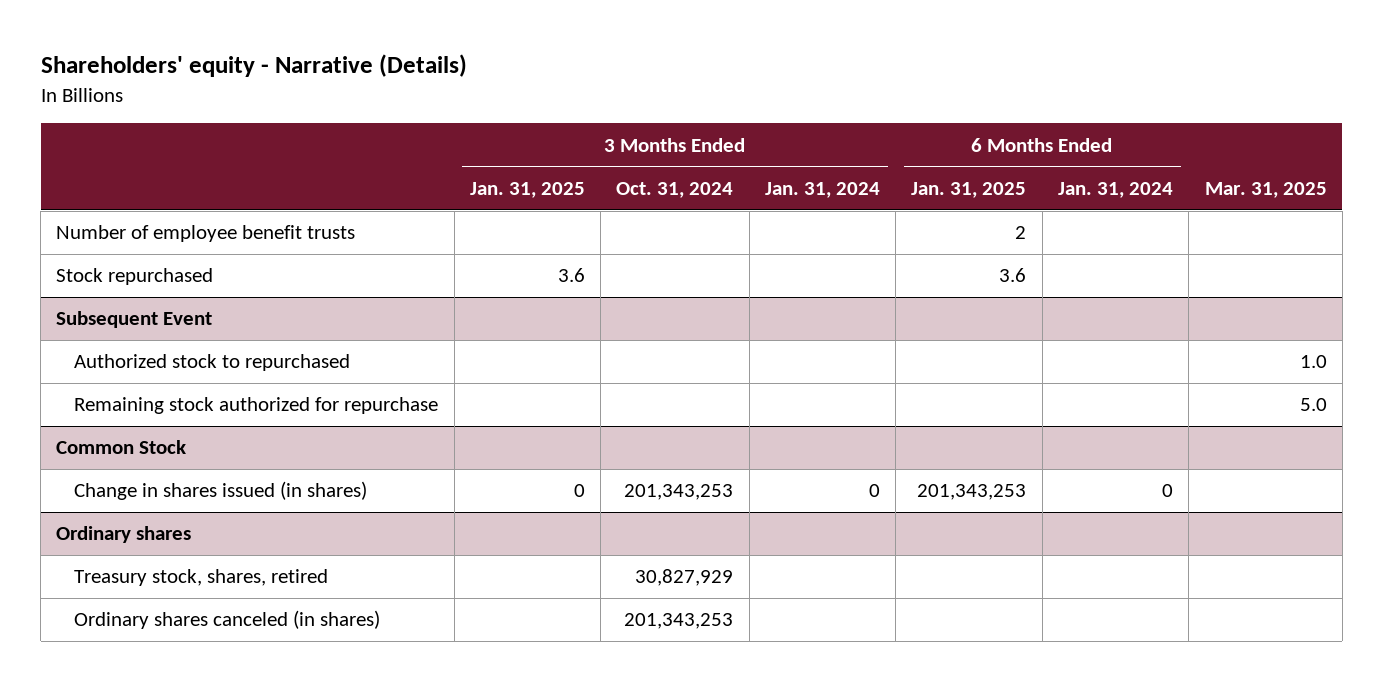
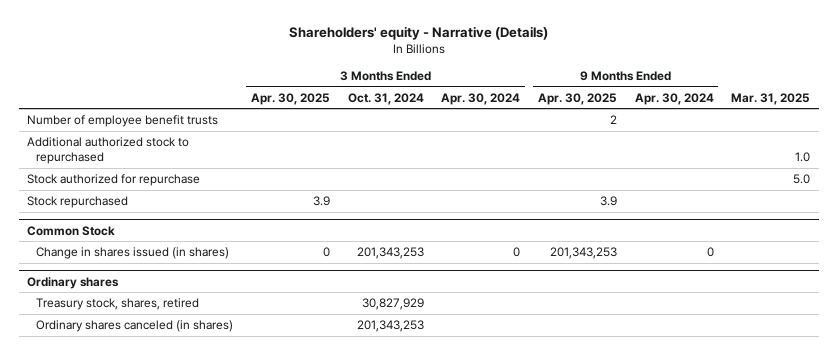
- | 3 Months Ended Jan. 31, 2025 | 3 Months Ended Oct. 31, 2024 | 3 Months Ended Jan. 31, 2024 | 6 Months Ended Jan. 31, 2025 | 6 Months Ended Jan. 31, 2024 | Mar. 31, 2025
+ | 3 Months Ended Apr. 30, 2025 | 3 Months Ended Oct. 31, 2024 | 3 Months Ended Apr. 30, 2024 | 9 Months Ended Apr. 30, 2025 | 9 Months Ended Apr. 30, 2024 | Mar. 31, 2025
+ Additional authorized stock to repurchased | | | | | | 1.0
+ Stock authorized for repurchase | | | | | | 5.0
- Subsequent Event
- Authorized stock to repurchased | | | | | | 1.0
- Remaining stock authorized for repurchase | | | | | | 5.0

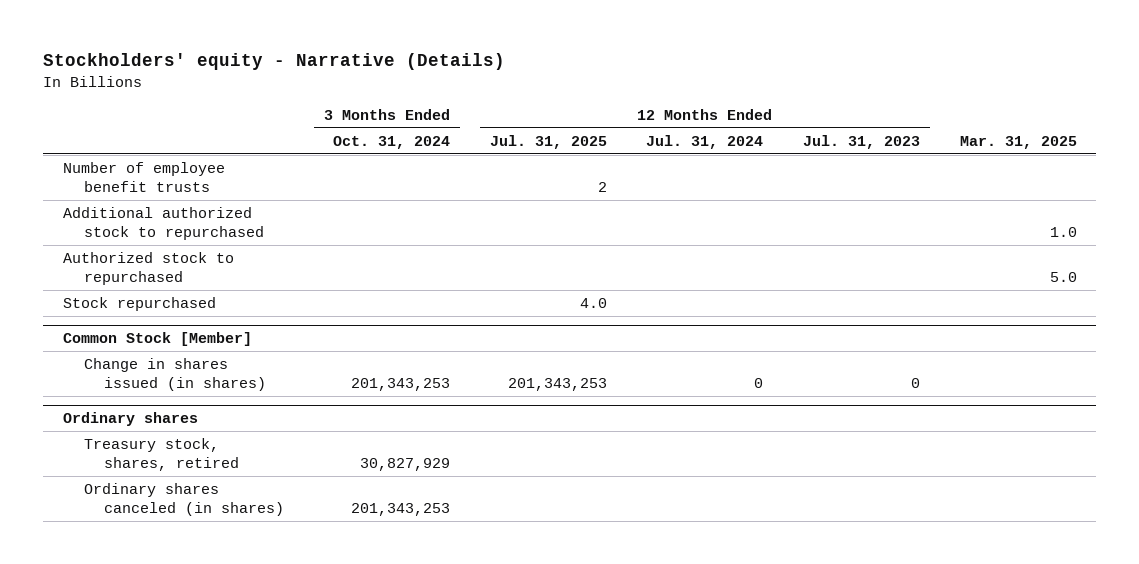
- Shareholders' equity - Narrative (Details)
+ Stockholders' equity - Narrative (Details)
- | 3 Months Ended Apr. 30, 2025 | 3 Months Ended Oct. 31, 2024 | 3 Months Ended Apr. 30, 2024 | 9 Months Ended Apr. 30, 2025 | 9 Months Ended Apr. 30, 2024 | Mar. 31, 2025
+ | 3 Months Ended Oct. 31, 2024 | 12 Months Ended Jul. 31, 2025 | 12 Months Ended Jul. 31, 2024 | 12 Months Ended Jul. 31, 2023 | Mar. 31, 2025
- Stock authorized for repurchase | | | | | | 5.0
+ Authorized stock to repurchased | | | | | 5.0
- Common Stock
+ Common Stock [Member]

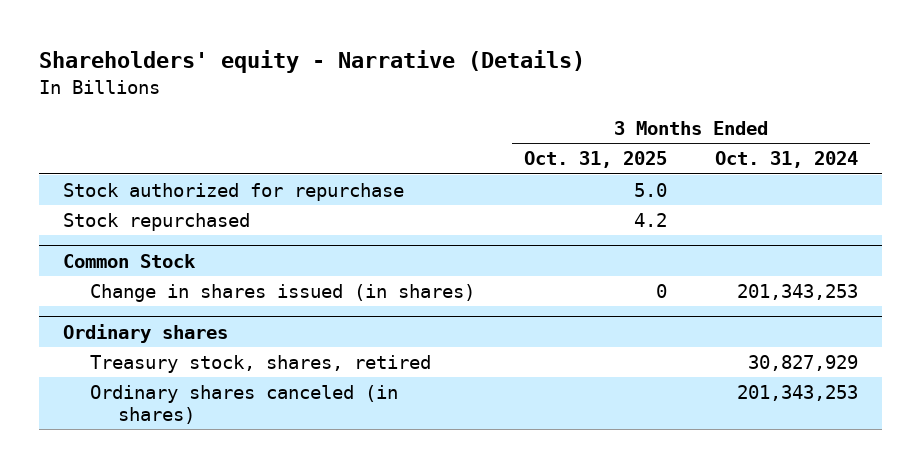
- Stockholders' equity - Narrative (Details)
+ Shareholders' equity - Narrative (Details)
- | 3 Months Ended Oct. 31, 2024 | 12 Months Ended Jul. 31, 2025 | 12 Months Ended Jul. 31, 2024 | 12 Months Ended Jul. 31, 2023 | Mar. 31, 2025
+ | 3 Months Ended Oct. 31, 2025 | 3 Months Ended Oct. 31, 2024
- Number of employee benefit trusts | | 2 | | |
- Additional authorized stock to repurchased | | | | | 1.0
- Authorized stock to repurchased | | | | | 5.0
+ Stock authorized for repurchase | 5.0 |
- Common Stock [Member]
+ Common Stock

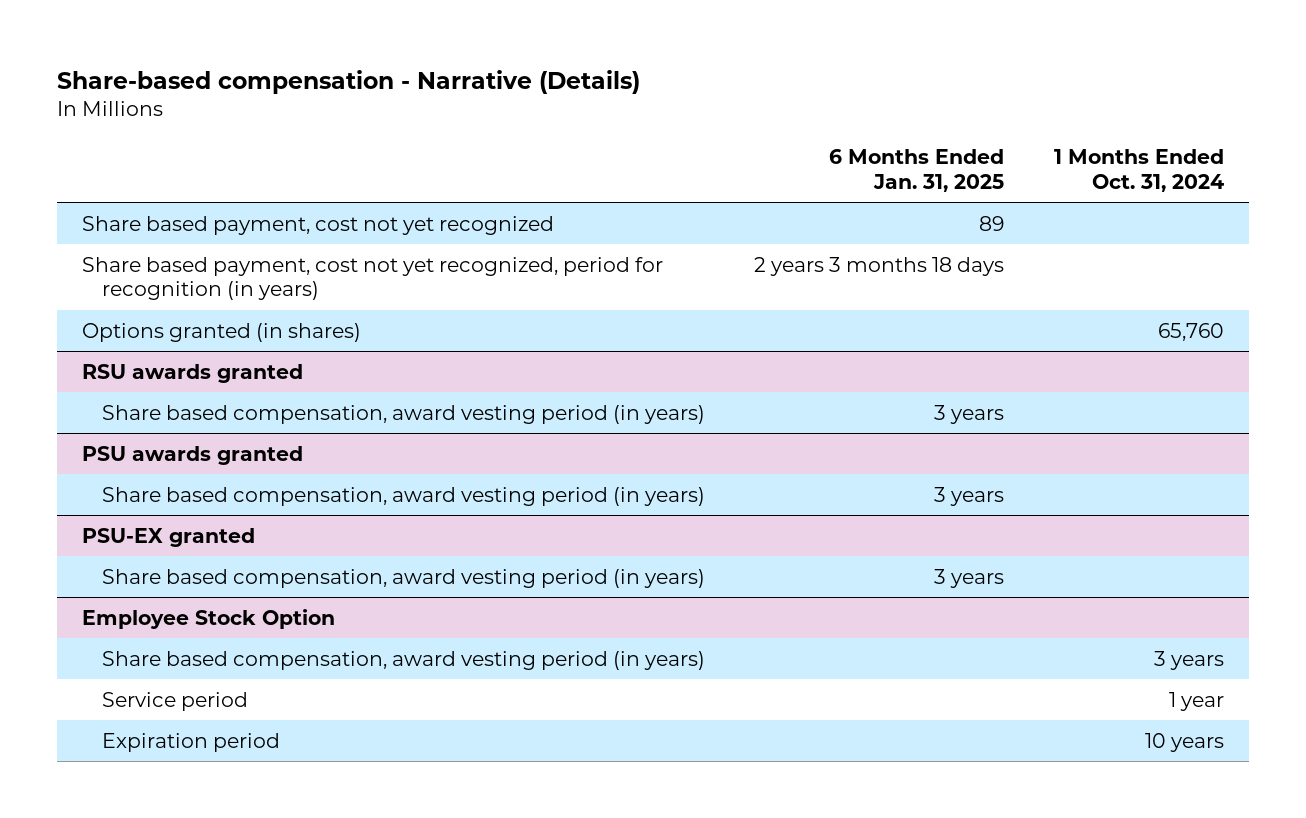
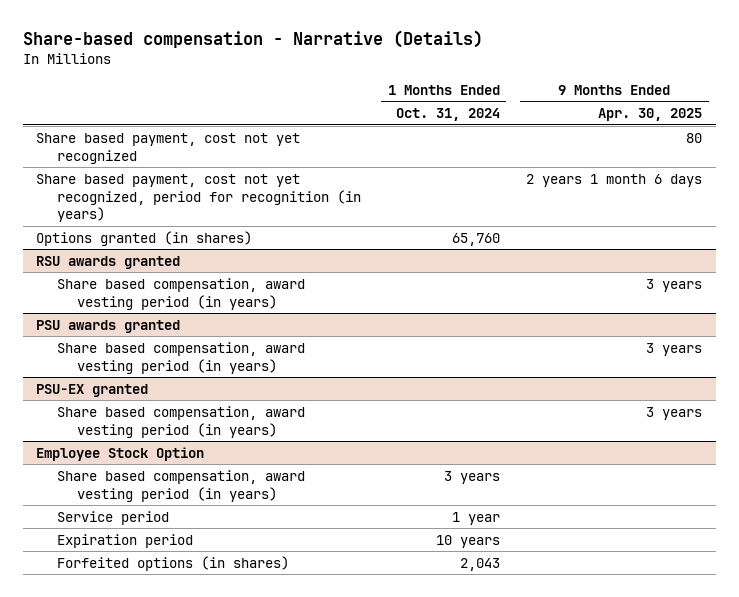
- | 6 Months Ended Jan. 31, 2025 | 1 Months Ended Oct. 31, 2024
+ | 1 Months Ended Oct. 31, 2024 | 9 Months Ended Apr. 30, 2025
@ Employee Stock Option
+ Forfeited options (in shares) | 2,043 |

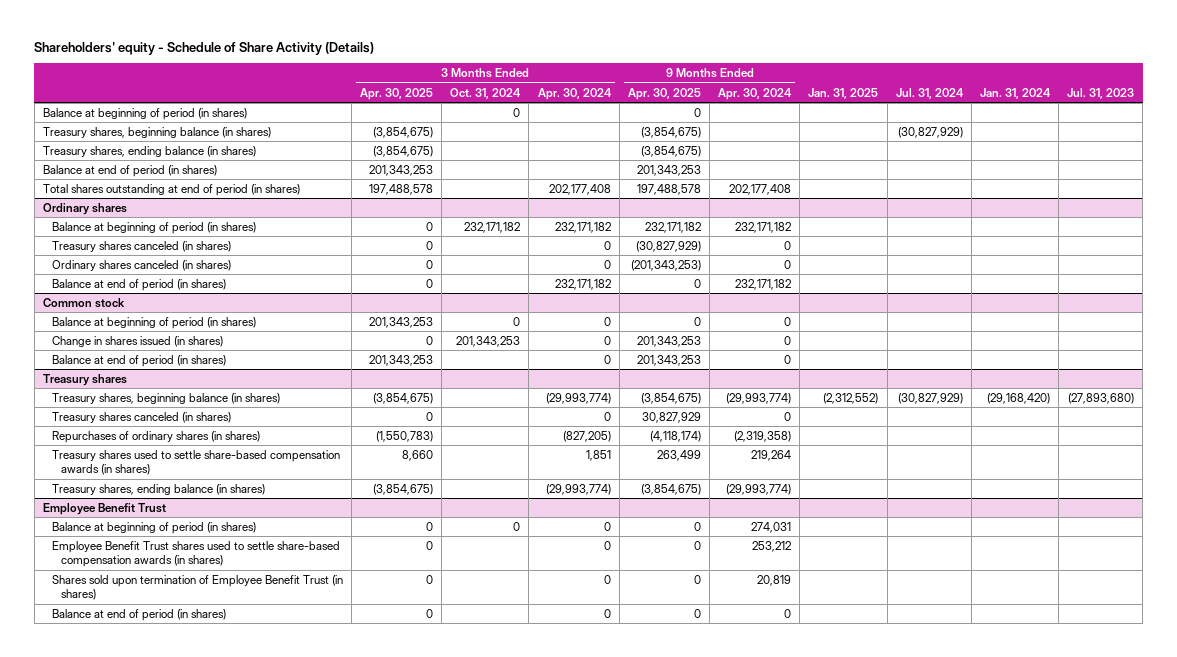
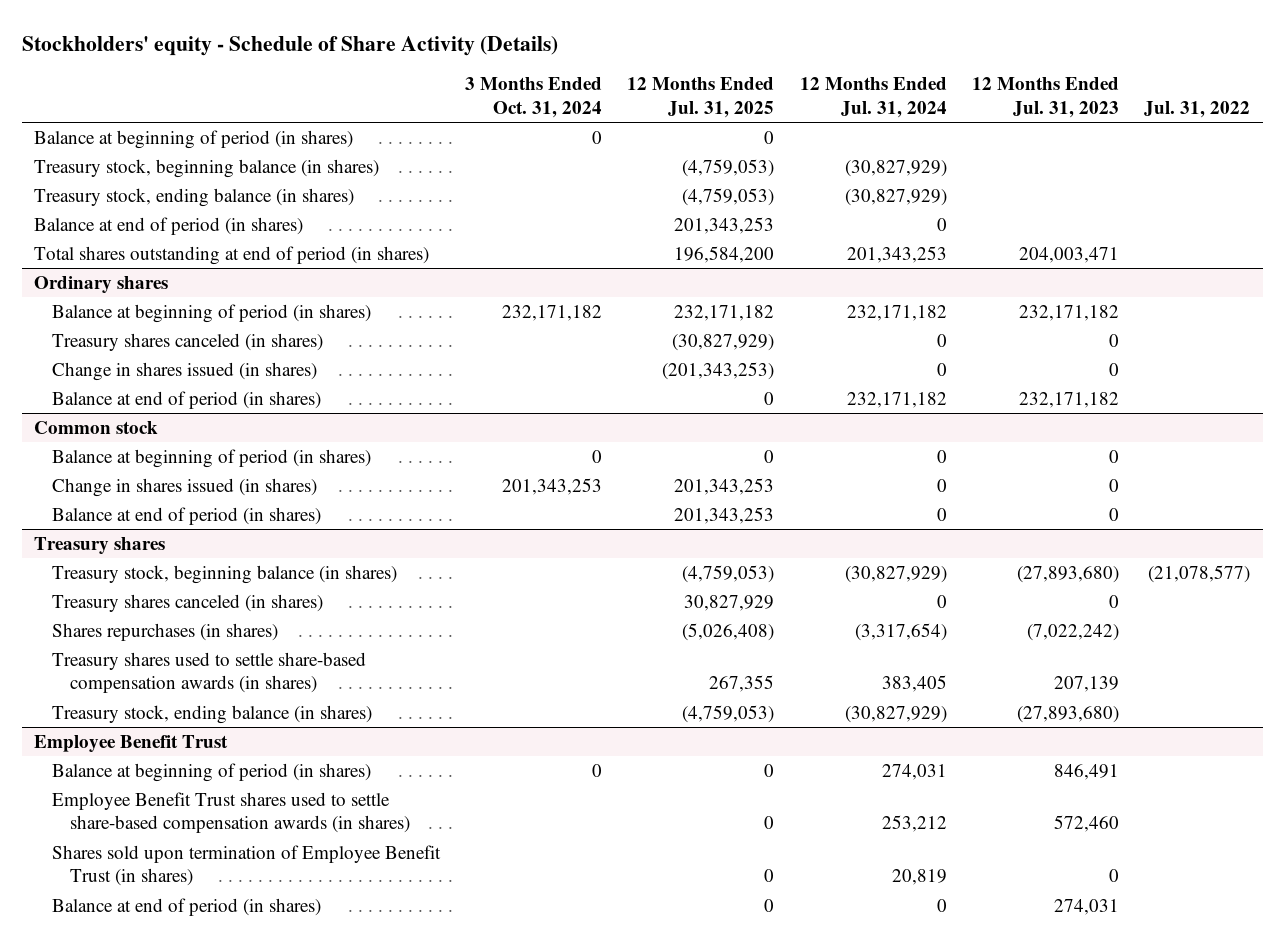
- Shareholders' equity - Schedule of Share Activity (Details)
+ Stockholders' equity - Schedule of Share Activity (Details)
- | 3 Months Ended Apr. 30, 2025 | 3 Months Ended Oct. 31, 2024 | 3 Months Ended Apr. 30, 2024 | 9 Months Ended Apr. 30, 2025 | 9 Months Ended Apr. 30, 2024 | Jan. 31, 2025 | Jul. 31, 2024 | Jan. 31, 2024 | Jul. 31, 2023
+ | 3 Months Ended Oct. 31, 2024 | 12 Months Ended Jul. 31, 2025 | 12 Months Ended Jul. 31, 2024 | 12 Months Ended Jul. 31, 2023 | Jul. 31, 2022
- Treasury shares, beginning balance (in shares) | (3,854,675) | | | (3,854,675) | | | (30,827,929) | |
- Treasury shares, ending balance (in shares) | (3,854,675) | | | (3,854,675) | | | | |
+ Treasury stock, beginning balance (in shares) | | (4,759,053) | (30,827,929) | |
+ Treasury stock, ending balance (in shares) | | (4,759,053) | (30,827,929) | |
@ Ordinary shares
- Ordinary shares canceled (in shares) | 0 | | 0 | (201,343,253) | 0 | | | |
+ Change in shares issued (in shares) | | (201,343,253) | 0 | 0 |
@ Treasury shares
- Treasury shares, beginning balance (in shares) | (3,854,675) | | (29,993,774) | (3,854,675) | (29,993,774) | (2,312,552) | (30,827,929) | (29,168,420) | (27,893,680)
+ Treasury stock, beginning balance (in shares) | | (4,759,053) | (30,827,929) | (27,893,680) | (21,078,577)
- Repurchases of ordinary shares (in shares) | (1,550,783) | | (827,205) | (4,118,174) | (2,319,358) | | | |
+ Shares repurchases (in shares) | | (5,026,408) | (3,317,654) | (7,022,242) |
- Treasury shares, ending balance (in shares) | (3,854,675) | | (29,993,774) | (3,854,675) | (29,993,774) | | | |
+ Treasury stock, ending balance (in shares) | | (4,759,053) | (30,827,929) | (27,893,680) |

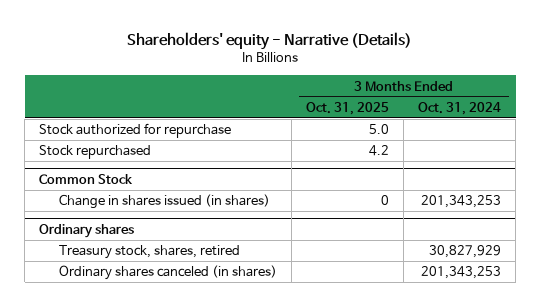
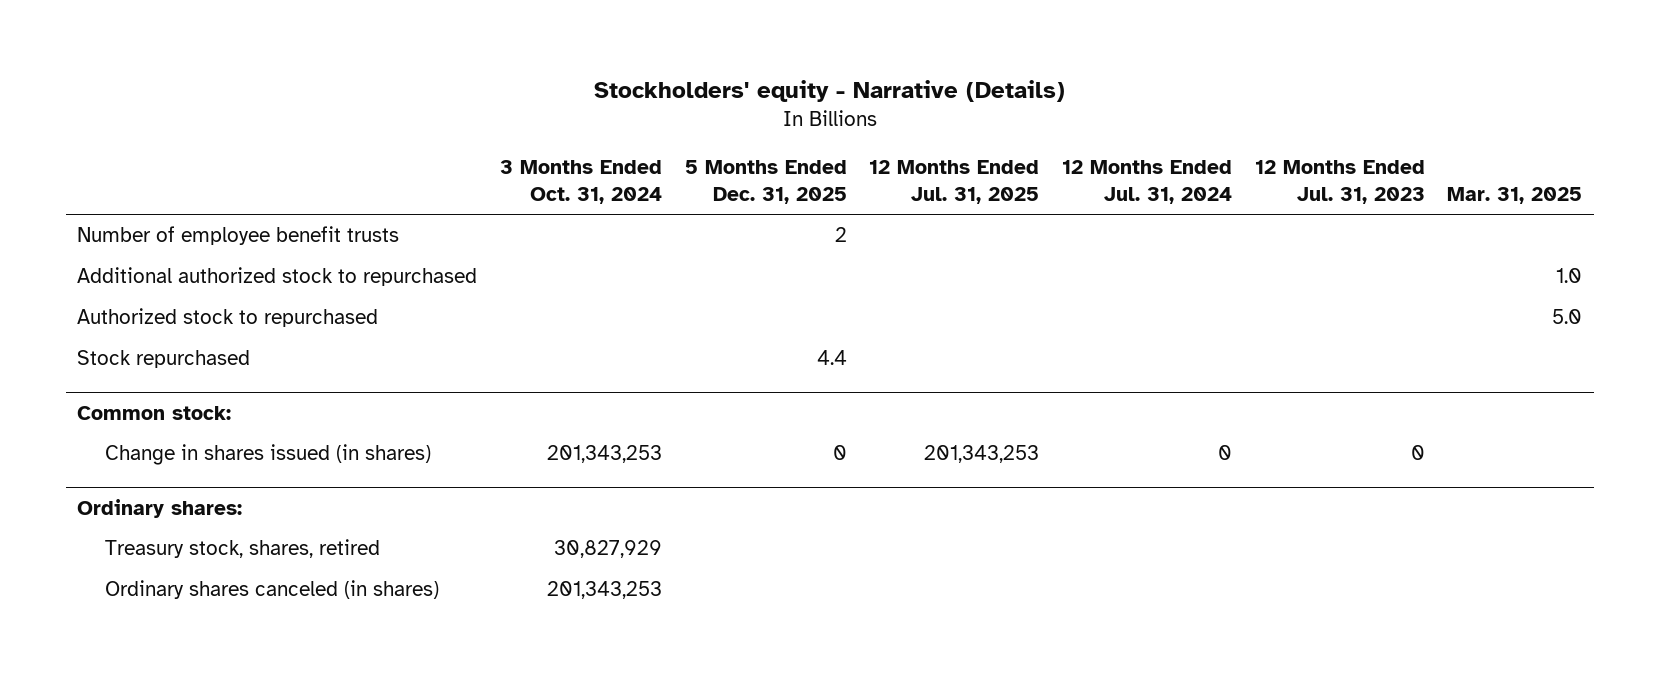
- Shareholders' equity - Narrative (Details)
+ Stockholders' equity - Narrative (Details)
- | 3 Months Ended Oct. 31, 2025 | 3 Months Ended Oct. 31, 2024
+ | 3 Months Ended Oct. 31, 2024 | 5 Months Ended Dec. 31, 2025 | 12 Months Ended Jul. 31, 2025 | 12 Months Ended Jul. 31, 2024 | 12 Months Ended Jul. 31, 2023 | Mar. 31, 2025
- Stock authorized for repurchase | 5.0 |
+ Number of employee benefit trusts | | 2 | | | |
+ Additional authorized stock to repurchased | | | | | | 1.0
+ Authorized stock to repurchased | | | | | | 5.0
- Common Stock
+ Common stock:
- Ordinary shares
+ Ordinary shares:

